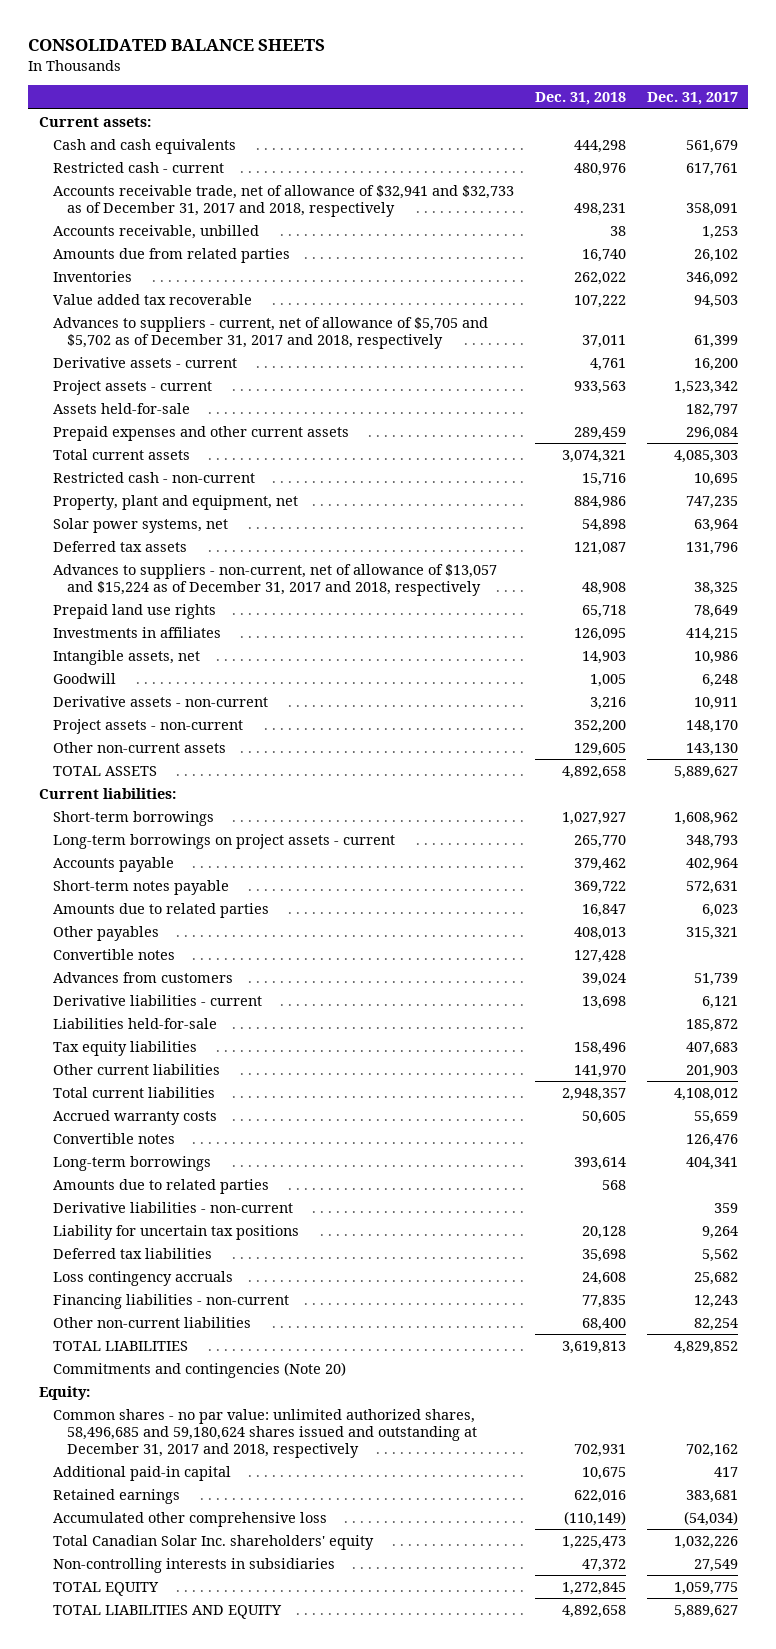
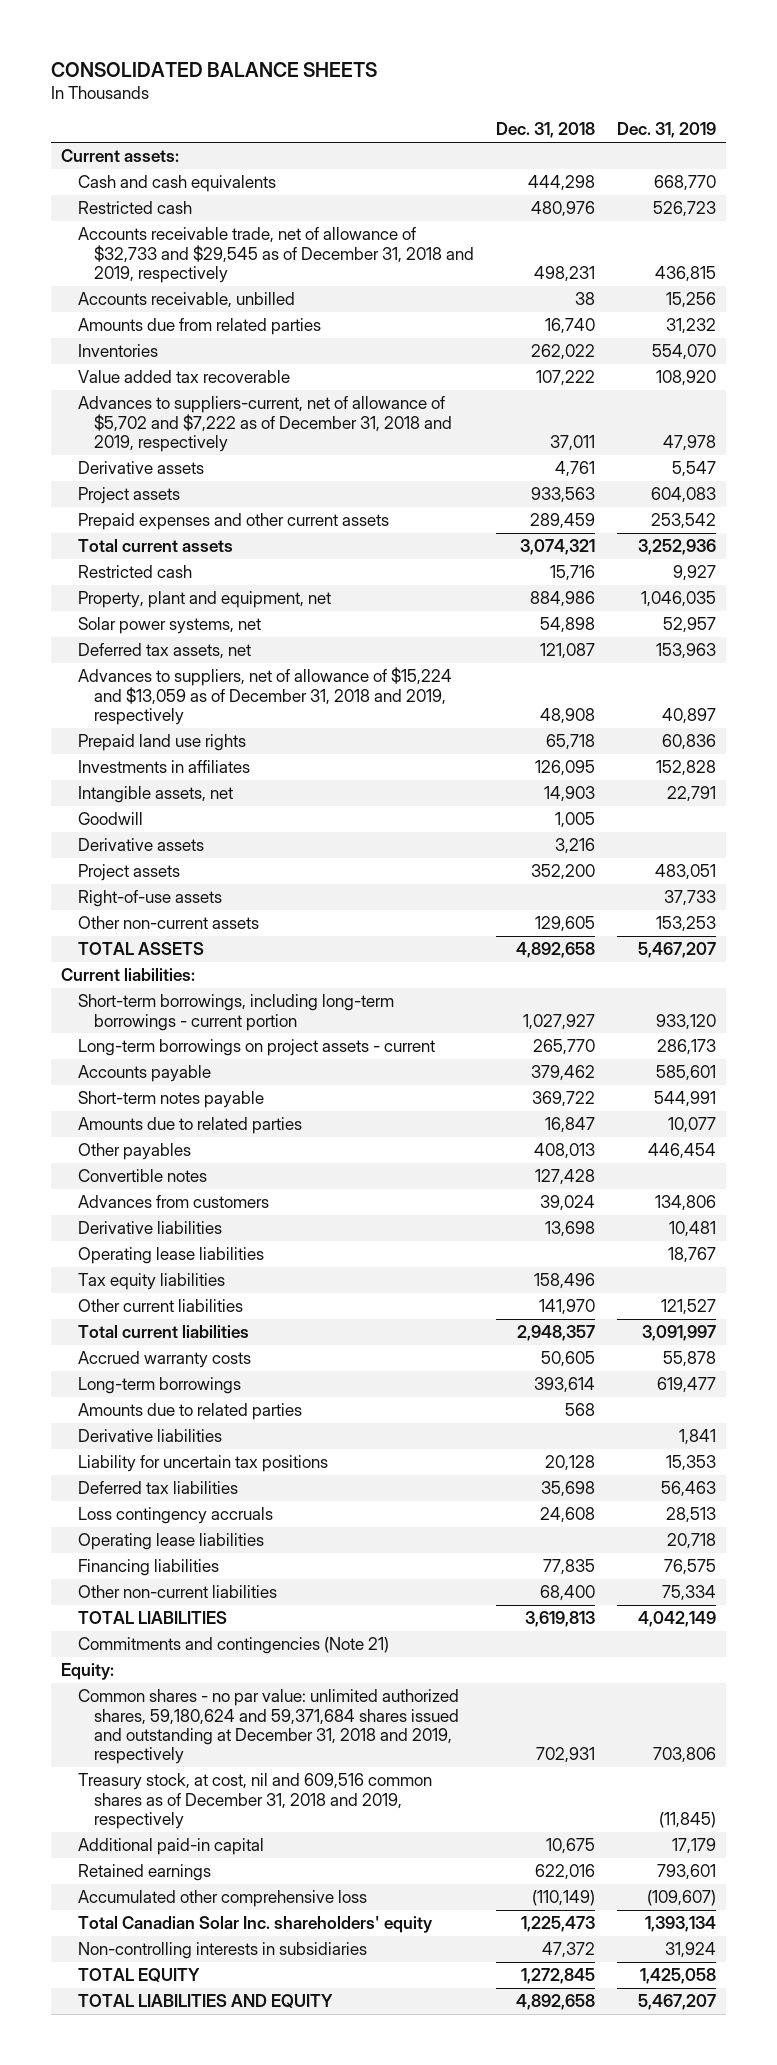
- | Dec. 31, 2018 | Dec. 31, 2017
+ | Dec. 31, 2018 | Dec. 31, 2019
- Restricted cash - current | 480,976 | 617,761
- Accounts receivable trade, net of allowance of $32,941 and $32,733 as of December 31, 2017 and 2018, respectively | 498,231 | 358,091
+ Restricted cash | 480,976 | 526,723
+ Accounts receivable trade, net of allowance of $32,733 and $29,545 as of December 31, 2018 and 2019, respectively | 498,231 | 436,815
- Advances to suppliers - current, net of allowance of $5,705 and $5,702 as of December 31, 2017 and 2018, respectively | 37,011 | 61,399
- Derivative assets - current | 4,761 | 16,200
- Project assets - current | 933,563 | 1,523,342
- Assets held-for-sale | | 182,797
+ Advances to suppliers-current, net of allowance of $5,702 and $7,222 as of December 31, 2018 and 2019, respectively | 37,011 | 47,978
+ Derivative assets | 4,761 | 5,547
+ Project assets | 933,563 | 604,083
- Restricted cash - non-current | 15,716 | 10,695
+ Restricted cash | 15,716 | 9,927
- Deferred tax assets | 121,087 | 131,796
- Advances to suppliers - non-current, net of allowance of $13,057 and $15,224 as of December 31, 2017 and 2018, respectively | 48,908 | 38,325
+ Deferred tax assets, net | 121,087 | 153,963
+ Advances to suppliers, net of allowance of $15,224 and $13,059 as of December 31, 2018 and 2019, respectively | 48,908 | 40,897
- Derivative assets - non-current | 3,216 | 10,911
- Project assets - non-current | 352,200 | 148,170
+ Derivative assets | 3,216 |
+ Project assets | 352,200 | 483,051
+ Right-of-use assets | | 37,733
- Short-term borrowings | 1,027,927 | 1,608,962
+ Short-term borrowings, including long-term borrowings - current portion | 1,027,927 | 933,120
- Derivative liabilities - current | 13,698 | 6,121
- Liabilities held-for-sale | | 185,872
+ Derivative liabilities | 13,698 | 10,481
+ Operating lease liabilities | | 18,767
- Convertible notes | | 126,476
- Derivative liabilities - non-current | | 359
+ Derivative liabilities | | 1,841
- Financing liabilities - non-current | 77,835 | 12,243
+ Operating lease liabilities | | 20,718
+ Financing liabilities | 77,835 | 76,575
- Commitments and contingencies (Note 20)
+ Commitments and contingencies (Note 21)
- Common shares - no par value: unlimited authorized shares, 58,496,685 and 59,180,624 shares issued and outstanding at December 31, 2017 and 2018, respectively | 702,931 | 702,162
+ Common shares - no par value: unlimited authorized shares, 59,180,624 and 59,371,684 shares issued and outstanding at December 31, 2018 and 2019, respectively | 702,931 | 703,806
+ Treasury stock, at cost, nil and 609,516 common shares as of December 31, 2018 and 2019, respectively | | (11,845)

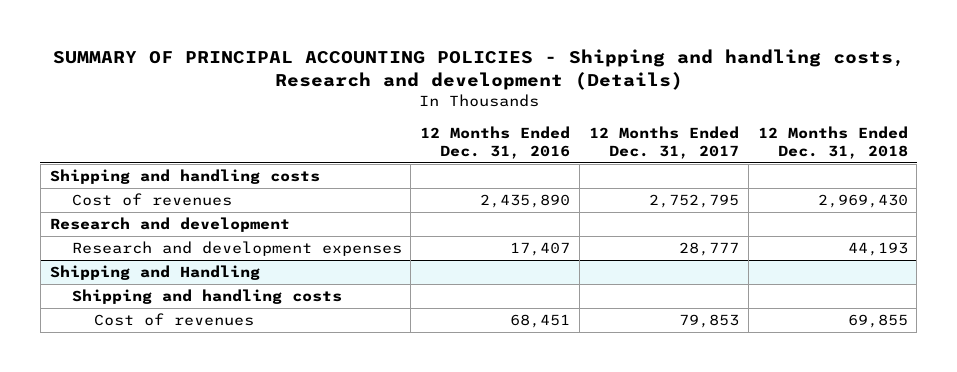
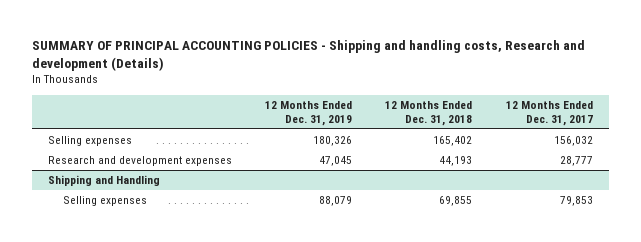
- | 12 Months Ended Dec. 31, 2016 | 12 Months Ended Dec. 31, 2017 | 12 Months Ended Dec. 31, 2018
+ | 12 Months Ended Dec. 31, 2019 | 12 Months Ended Dec. 31, 2018 | 12 Months Ended Dec. 31, 2017
- Shipping and handling costs
- Cost of revenues | 2,435,890 | 2,752,795 | 2,969,430
- Research and development
+ Selling expenses | 180,326 | 165,402 | 156,032
@ Shipping and Handling
- Shipping and handling costs
- Cost of revenues | 68,451 | 79,853 | 69,855
+ Selling expenses | 88,079 | 69,855 | 79,853

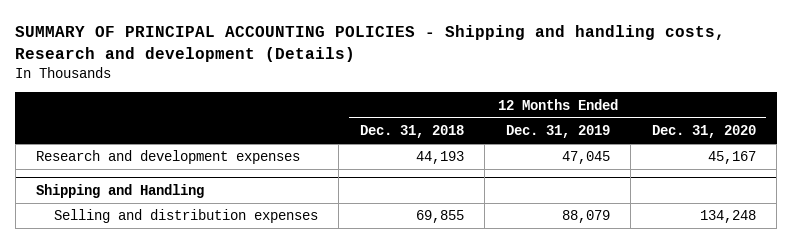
- | 12 Months Ended Dec. 31, 2019 | 12 Months Ended Dec. 31, 2018 | 12 Months Ended Dec. 31, 2017
+ | 12 Months Ended Dec. 31, 2018 | 12 Months Ended Dec. 31, 2019 | 12 Months Ended Dec. 31, 2020
- Selling expenses | 180,326 | 165,402 | 156,032
@ Shipping and Handling
- Selling expenses | 88,079 | 69,855 | 79,853
+ Selling and distribution expenses | 69,855 | 88,079 | 134,248

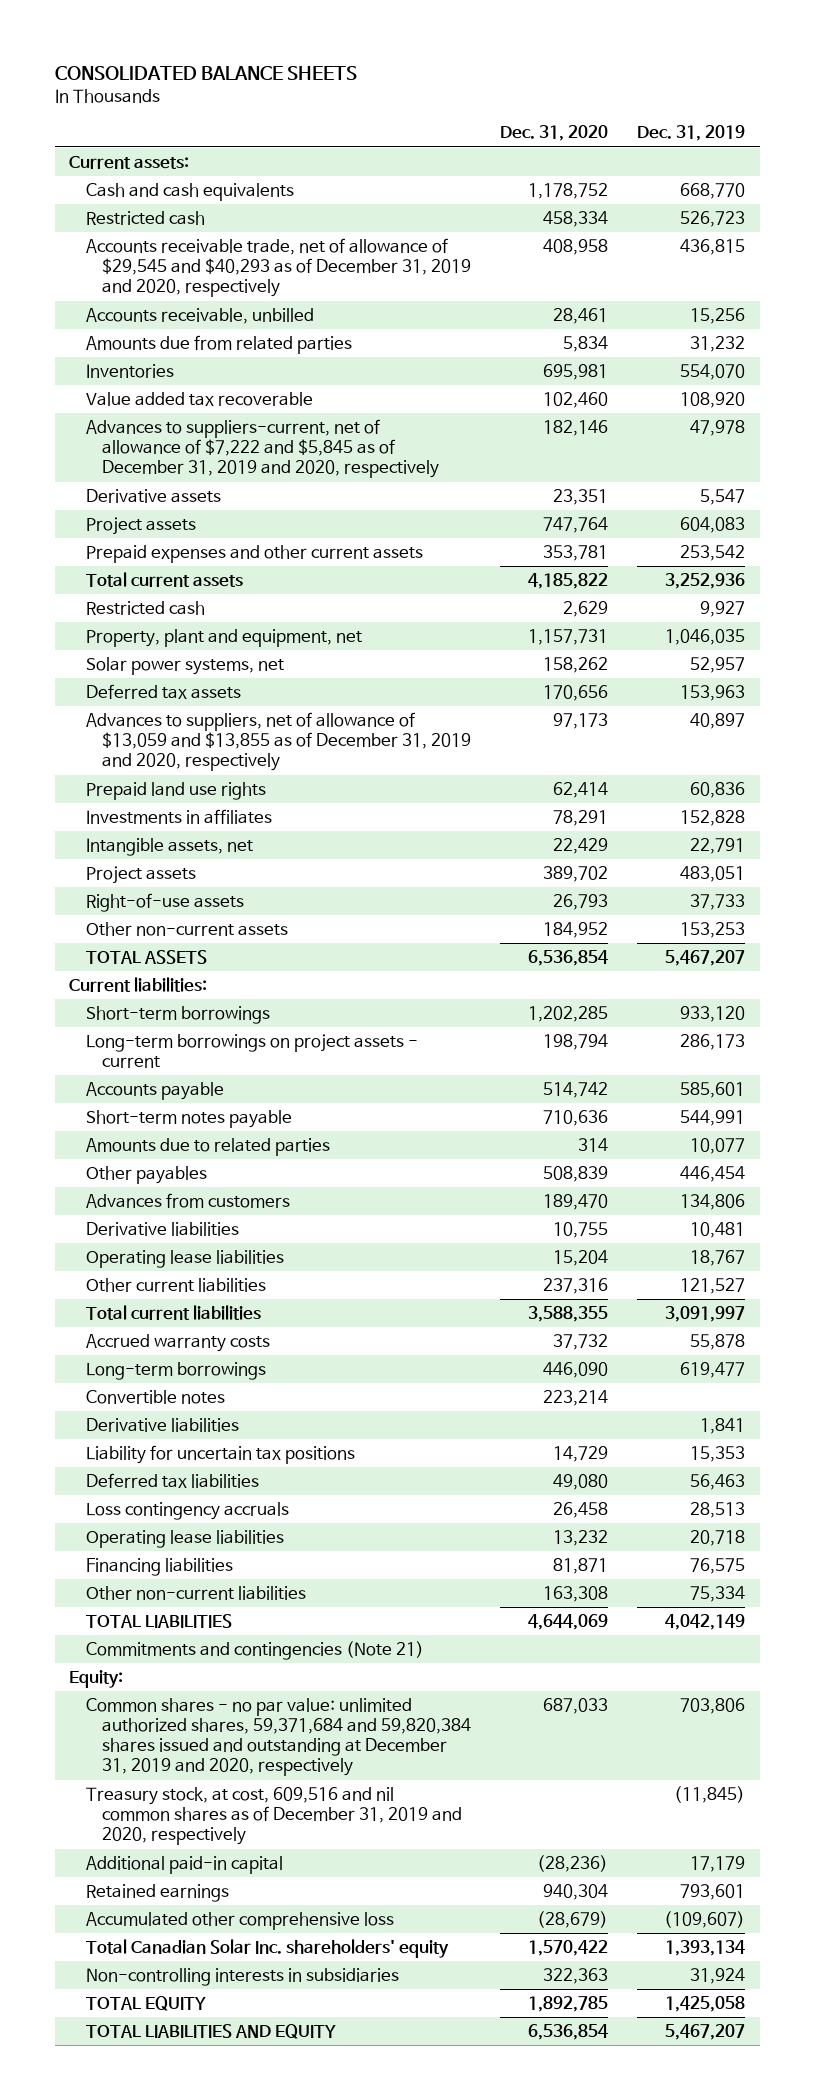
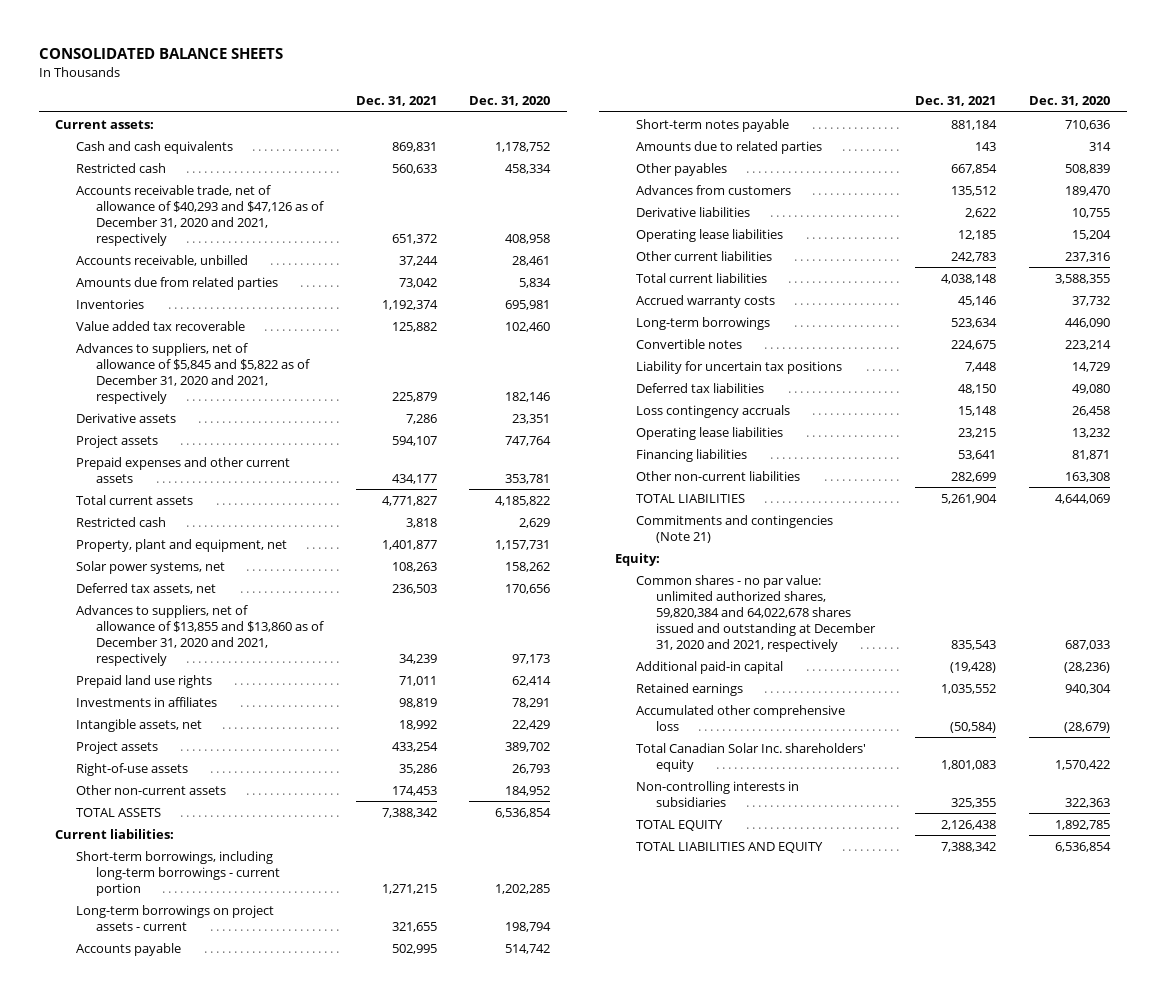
- | Dec. 31, 2020 | Dec. 31, 2019
+ | Dec. 31, 2021 | Dec. 31, 2020
- Accounts receivable trade, net of allowance of $29,545 and $40,293 as of December 31, 2019 and 2020, respectively | 408,958 | 436,815
+ Accounts receivable trade, net of allowance of $40,293 and $47,126 as of December 31, 2020 and 2021, respectively | 651,372 | 408,958
- Advances to suppliers-current, net of allowance of $7,222 and $5,845 as of December 31, 2019 and 2020, respectively | 182,146 | 47,978
+ Advances to suppliers, net of allowance of $5,845 and $5,822 as of December 31, 2020 and 2021, respectively | 225,879 | 182,146
- Deferred tax assets | 170,656 | 153,963
- Advances to suppliers, net of allowance of $13,059 and $13,855 as of December 31, 2019 and 2020, respectively | 97,173 | 40,897
+ Deferred tax assets, net | 236,503 | 170,656
+ Advances to suppliers, net of allowance of $13,855 and $13,860 as of December 31, 2020 and 2021, respectively | 34,239 | 97,173
- Short-term borrowings | 1,202,285 | 933,120
+ Short-term borrowings, including long-term borrowings - current portion | 1,271,215 | 1,202,285
- Derivative liabilities | | 1,841
- Common shares - no par value: unlimited authorized shares, 59,371,684 and 59,820,384 shares issued and outstanding at December 31, 2019 and 2020, respectively | 687,033 | 703,806
- Treasury stock, at cost, 609,516 and nil common shares as of December 31, 2019 and 2020, respectively | | (11,845)
+ Common shares - no par value: unlimited authorized shares, 59,820,384 and 64,022,678 shares issued and outstanding at December 31, 2020 and 2021, respectively | 835,543 | 687,033

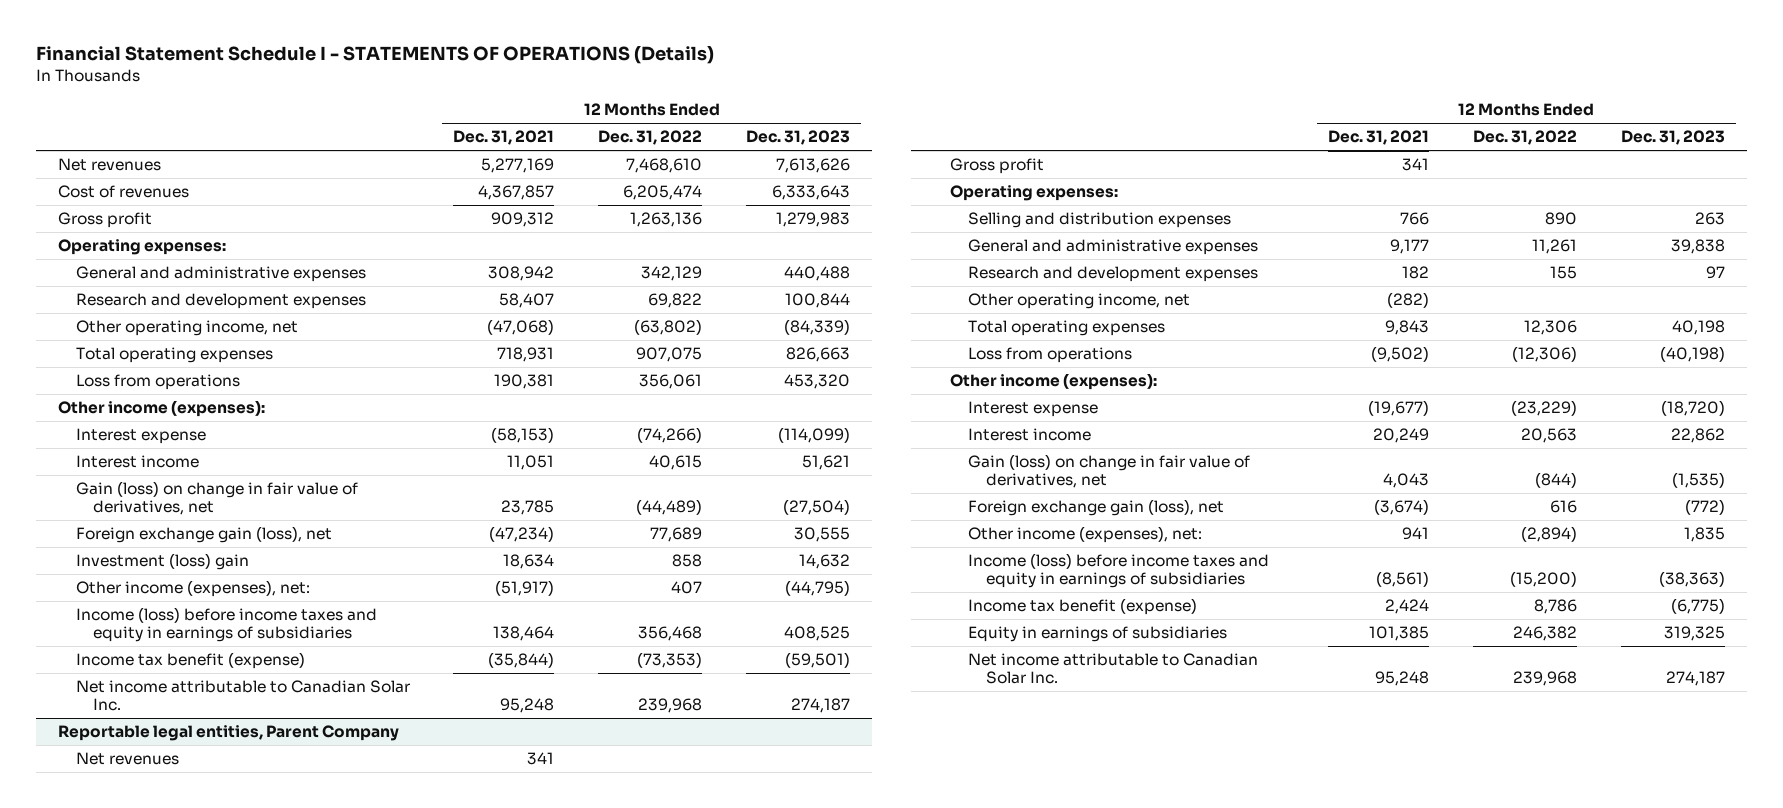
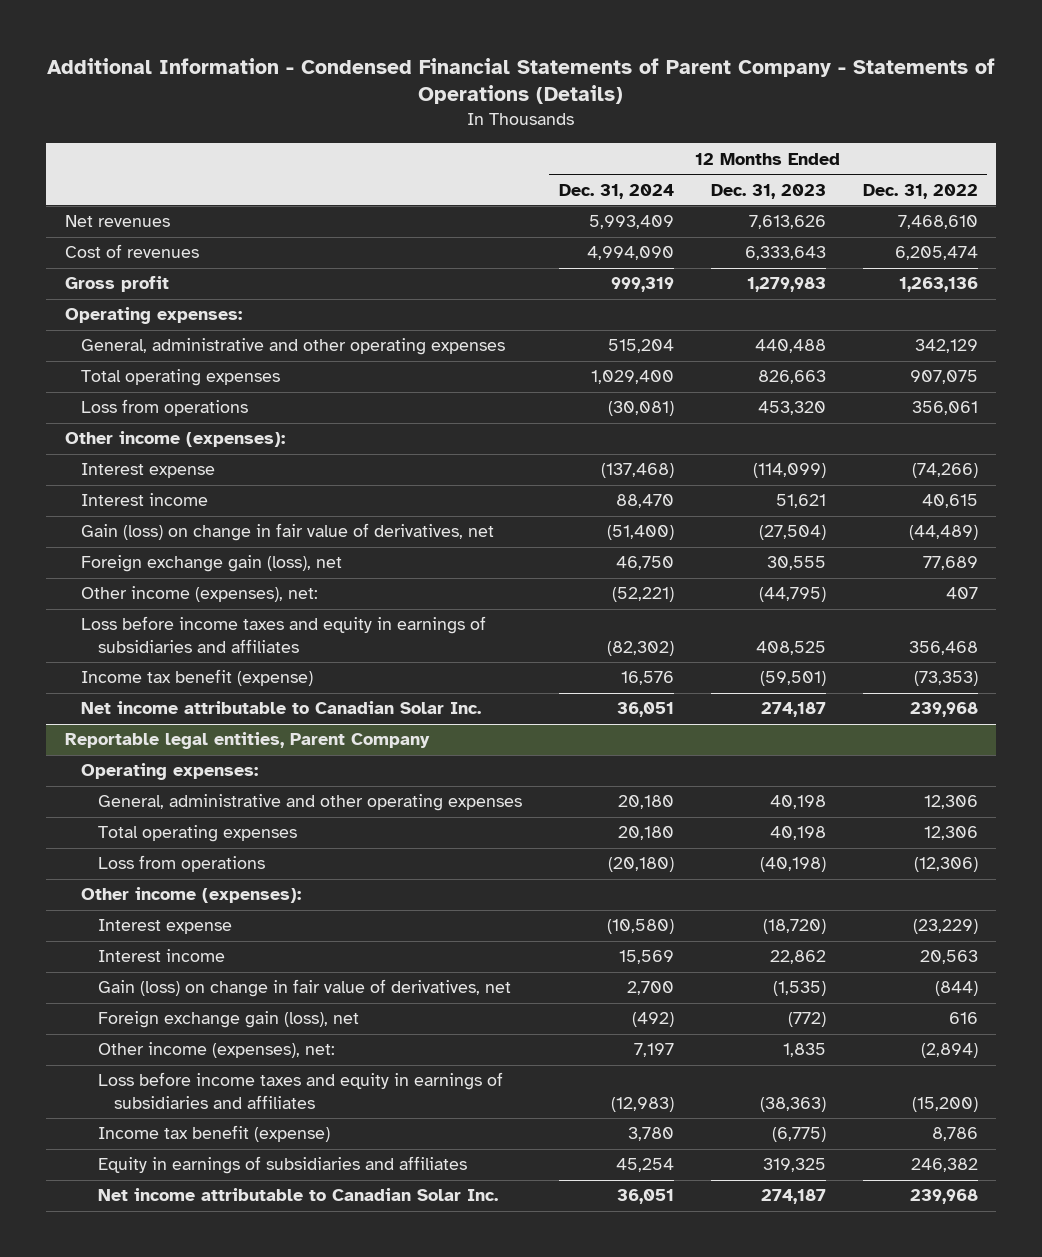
- Financial Statement Schedule I - STATEMENTS OF OPERATIONS (Details)
+ Additional Information - Condensed Financial Statements of Parent Company - Statements of Operations (Details)
- | 12 Months Ended Dec. 31, 2021 | 12 Months Ended Dec. 31, 2022 | 12 Months Ended Dec. 31, 2023
+ | 12 Months Ended Dec. 31, 2024 | 12 Months Ended Dec. 31, 2023 | 12 Months Ended Dec. 31, 2022
- General and administrative expenses | 308,942 | 342,129 | 440,488
- Research and development expenses | 58,407 | 69,822 | 100,844
- Other operating income, net | (47,068) | (63,802) | (84,339)
+ General, administrative and other operating expenses | 515,204 | 440,488 | 342,129
- Investment (loss) gain | 18,634 | 858 | 14,632
- Income (loss) before income taxes and equity in earnings of subsidiaries | 138,464 | 356,468 | 408,525
+ Loss before income taxes and equity in earnings of subsidiaries and affiliates | (82,302) | 408,525 | 356,468
@ Reportable legal entities, Parent Company
- Net revenues | 341 | |
- Gross profit | 341 | |
- Selling and distribution expenses | 766 | 890 | 263
- General and administrative expenses | 9,177 | 11,261 | 39,838
- Research and development expenses | 182 | 155 | 97
- Other operating income, net | (282) | |
+ General, administrative and other operating expenses | 20,180 | 40,198 | 12,306
- Income (loss) before income taxes and equity in earnings of subsidiaries | (8,561) | (15,200) | (38,363)
+ Loss before income taxes and equity in earnings of subsidiaries and affiliates | (12,983) | (38,363) | (15,200)
- Equity in earnings of subsidiaries | 101,385 | 246,382 | 319,325
+ Equity in earnings of subsidiaries and affiliates | 45,254 | 319,325 | 246,382

